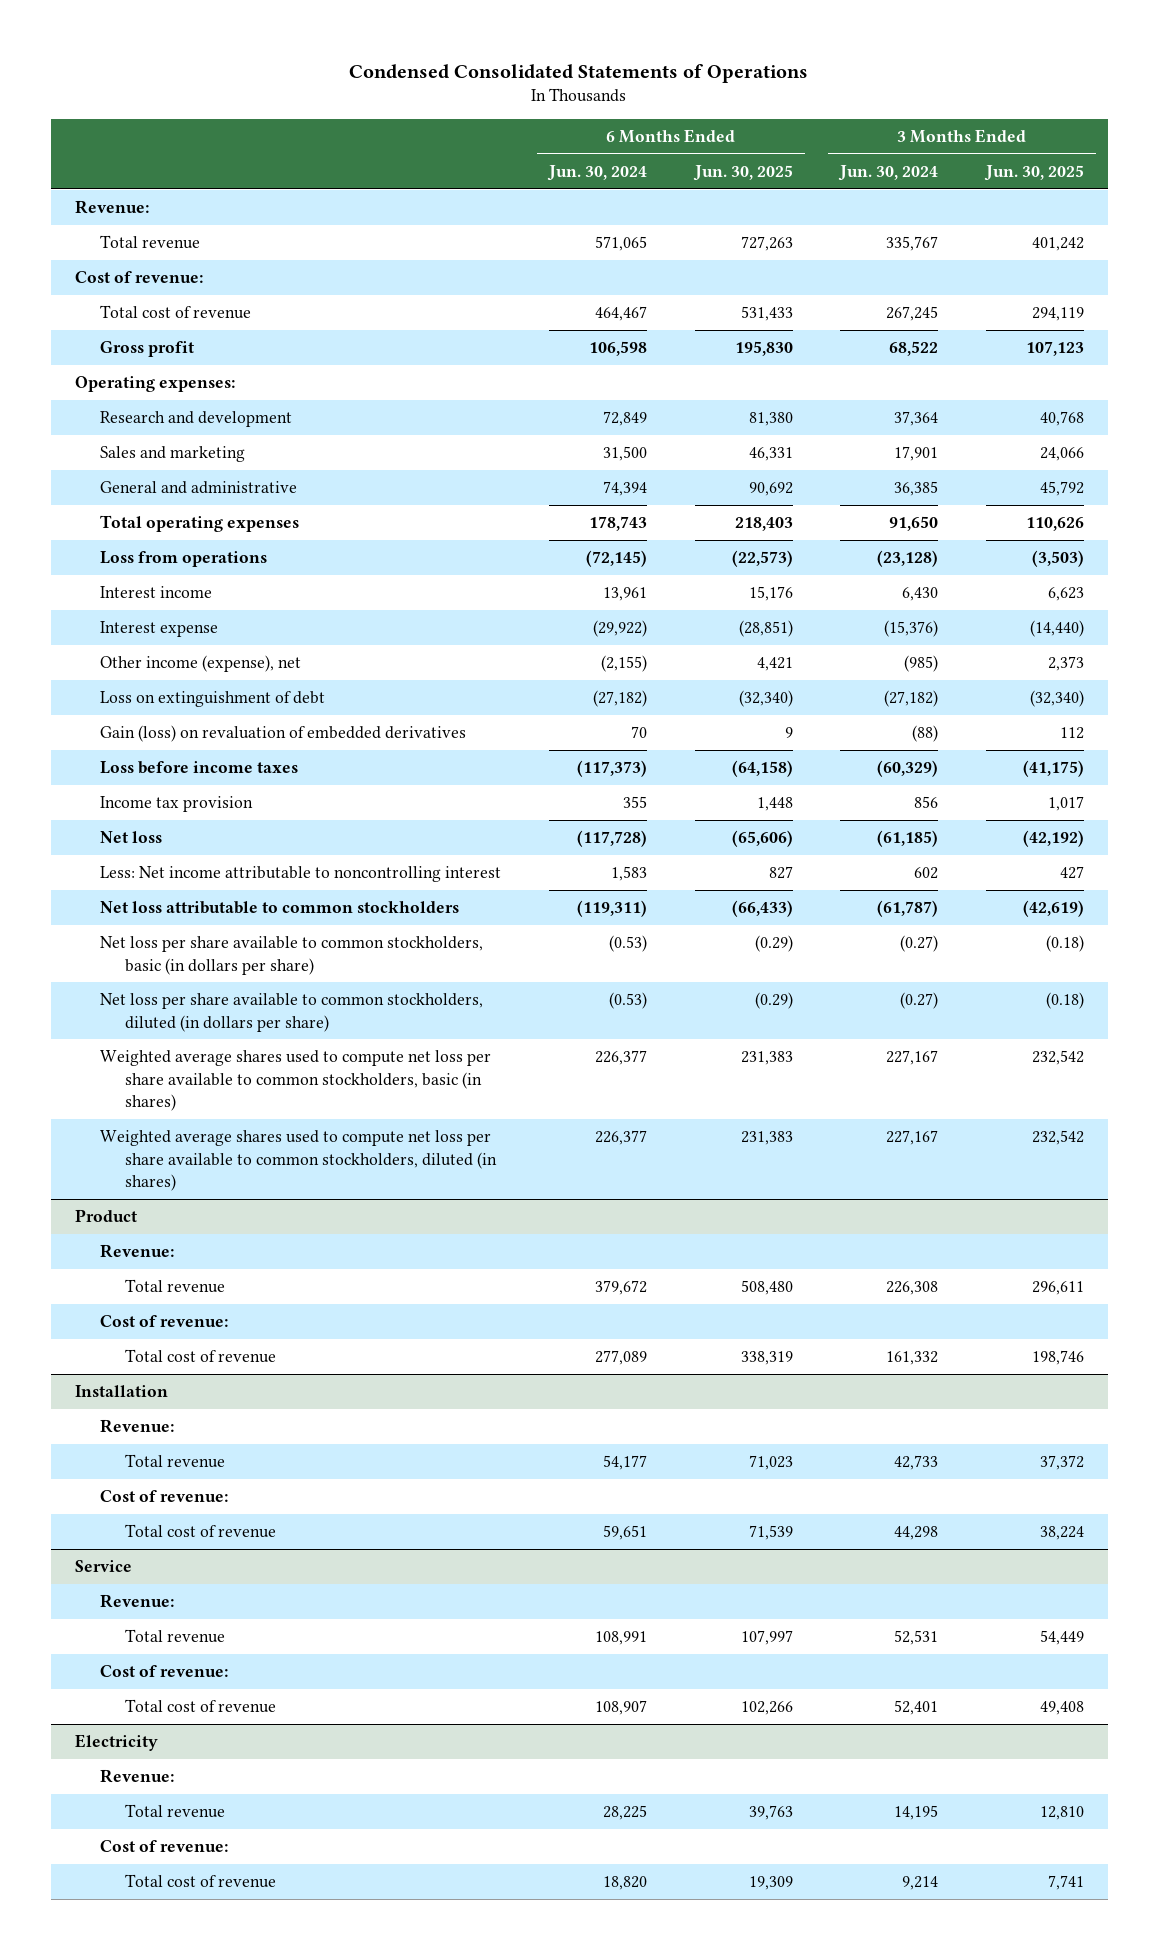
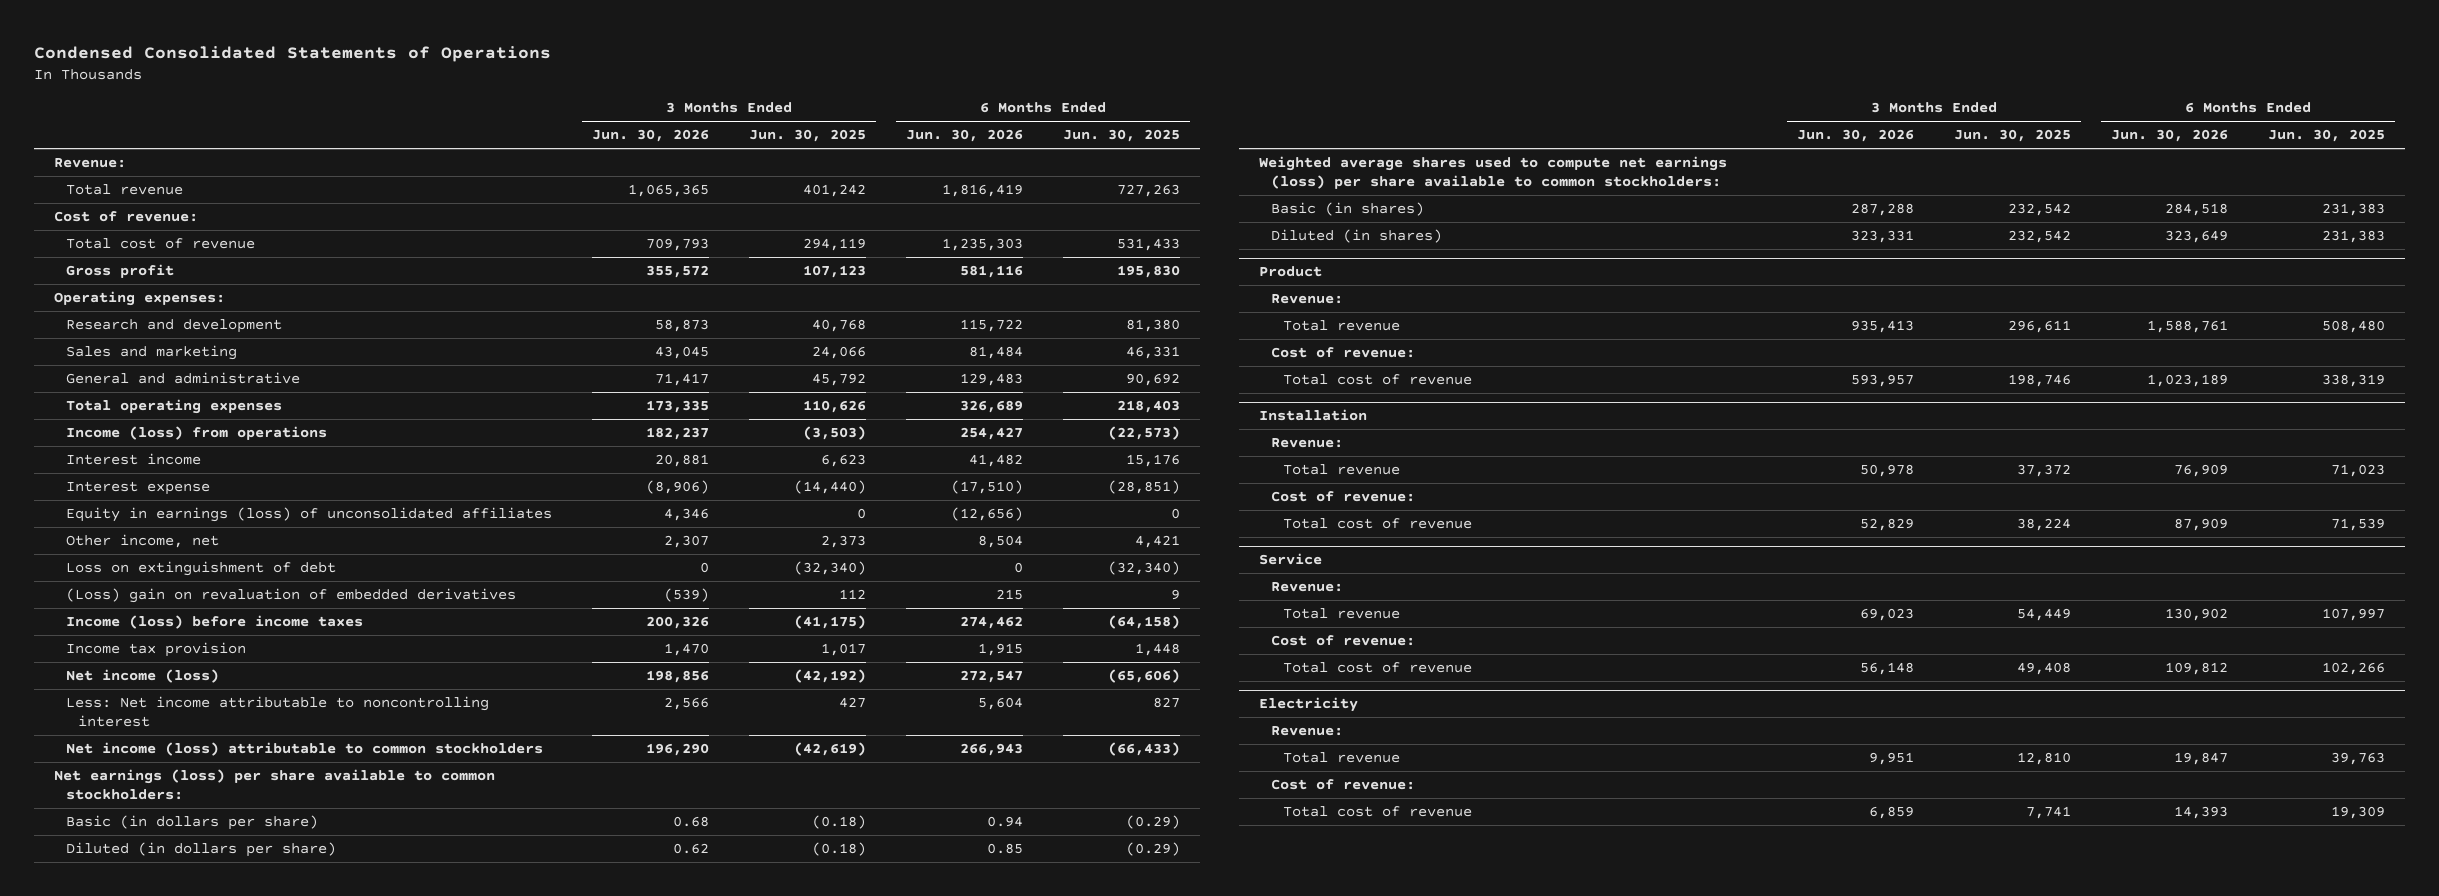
- | 6 Months Ended Jun. 30, 2024 | 6 Months Ended Jun. 30, 2025 | 3 Months Ended Jun. 30, 2024 | 3 Months Ended Jun. 30, 2025
+ | 3 Months Ended Jun. 30, 2026 | 3 Months Ended Jun. 30, 2025 | 6 Months Ended Jun. 30, 2026 | 6 Months Ended Jun. 30, 2025
- Loss from operations | (72,145) | (22,573) | (23,128) | (3,503)
+ Income (loss) from operations | 182,237 | (3,503) | 254,427 | (22,573)
- Other income (expense), net | (2,155) | 4,421 | (985) | 2,373
+ Equity in earnings (loss) of unconsolidated affiliates | 4,346 | 0 | (12,656) | 0
+ Other income, net | 2,307 | 2,373 | 8,504 | 4,421
- Gain (loss) on revaluation of embedded derivatives | 70 | 9 | (88) | 112
- Loss before income taxes | (117,373) | (64,158) | (60,329) | (41,175)
+ (Loss) gain on revaluation of embedded derivatives | (539) | 112 | 215 | 9
+ Income (loss) before income taxes | 200,326 | (41,175) | 274,462 | (64,158)
- Net loss | (117,728) | (65,606) | (61,185) | (42,192)
+ Net income (loss) | 198,856 | (42,192) | 272,547 | (65,606)
- Net loss attributable to common stockholders | (119,311) | (66,433) | (61,787) | (42,619)
- Net loss per share available to common stockholders, basic (in dollars per share) | (0.53) | (0.29) | (0.27) | (0.18)
- Net loss per share available to common stockholders, diluted (in dollars per share) | (0.53) | (0.29) | (0.27) | (0.18)
- Weighted average shares used to compute net loss per share available to common stockholders, basic (in shares) | 226,377 | 231,383 | 227,167 | 232,542
- Weighted average shares used to compute net loss per share available to common stockholders, diluted (in shares) | 226,377 | 231,383 | 227,167 | 232,542
+ Net income (loss) attributable to common stockholders | 196,290 | (42,619) | 266,943 | (66,433)
+ Net earnings (loss) per share available to common stockholders:
+ Basic (in dollars per share) | 0.68 | (0.18) | 0.94 | (0.29)
+ Diluted (in dollars per share) | 0.62 | (0.18) | 0.85 | (0.29)
+ Weighted average shares used to compute net earnings (loss) per share available to common stockholders:
+ Basic (in shares) | 287,288 | 232,542 | 284,518 | 231,383
+ Diluted (in shares) | 323,331 | 232,542 | 323,649 | 231,383

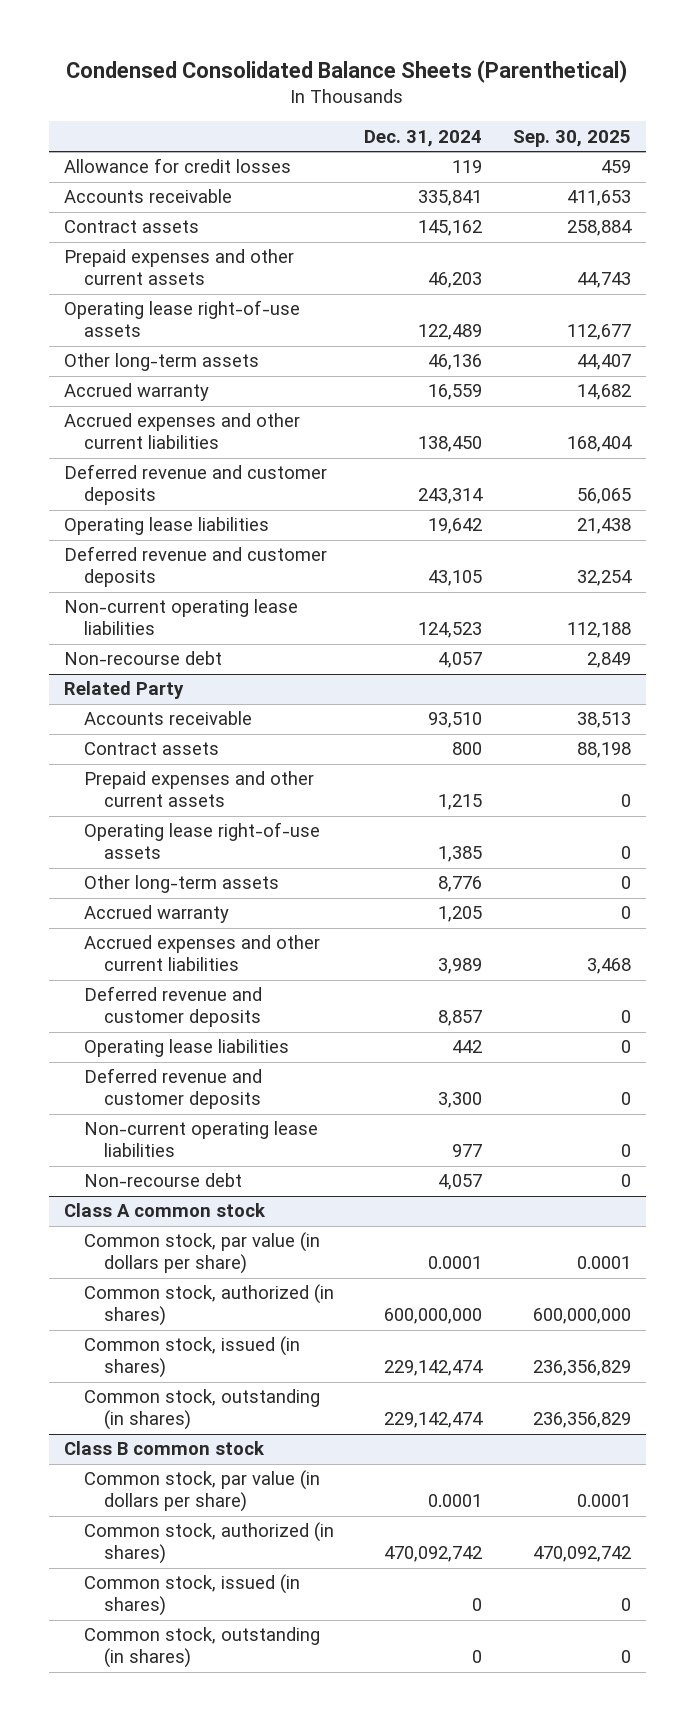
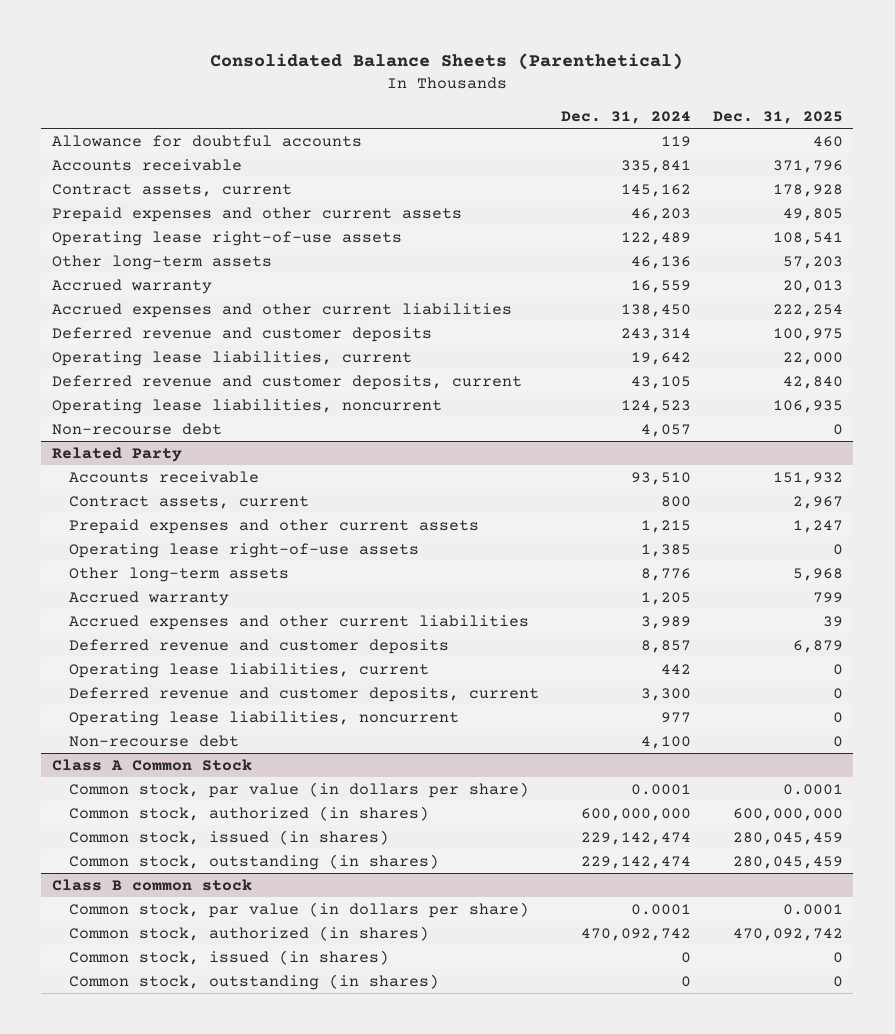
- Condensed Consolidated Balance Sheets (Parenthetical)
+ Consolidated Balance Sheets (Parenthetical)
- | Dec. 31, 2024 | Sep. 30, 2025
+ | Dec. 31, 2024 | Dec. 31, 2025
- Allowance for credit losses | 119 | 459
+ Allowance for doubtful accounts | 119 | 460
- Contract assets | 145,162 | 258,884
+ Contract assets, current | 145,162 | 178,928
- Operating lease liabilities | 19,642 | 21,438
- Deferred revenue and customer deposits | 43,105 | 32,254
- Non-current operating lease liabilities | 124,523 | 112,188
+ Operating lease liabilities, current | 19,642 | 22,000
+ Deferred revenue and customer deposits, current | 43,105 | 42,840
+ Operating lease liabilities, noncurrent | 124,523 | 106,935
@ Related Party
- Contract assets | 800 | 88,198
+ Contract assets, current | 800 | 2,967
- Operating lease liabilities | 442 | 0
- Deferred revenue and customer deposits | 3,300 | 0
- Non-current operating lease liabilities | 977 | 0
- Non-recourse debt | 4,057 | 0
- Class A common stock
@ Related Party
+ Operating lease liabilities, current | 442 | 0
+ Deferred revenue and customer deposits, current | 3,300 | 0
+ Operating lease liabilities, noncurrent | 977 | 0
+ Non-recourse debt | 4,100 | 0
+ Class A Common Stock

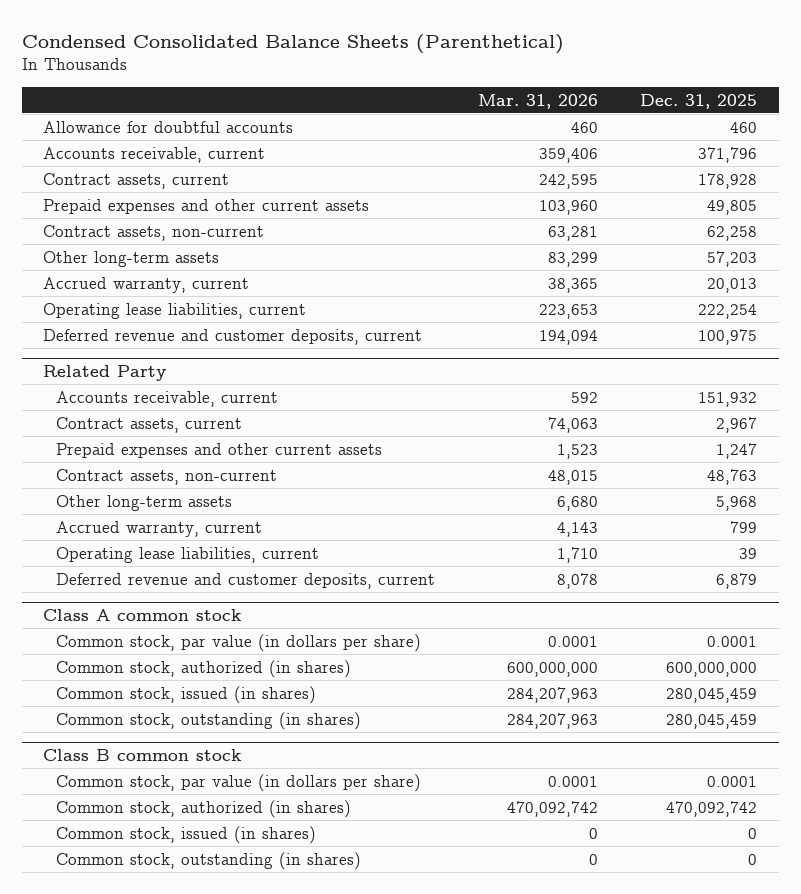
- Consolidated Balance Sheets (Parenthetical)
+ Condensed Consolidated Balance Sheets (Parenthetical)
- | Dec. 31, 2024 | Dec. 31, 2025
+ | Mar. 31, 2026 | Dec. 31, 2025
- Accounts receivable | 335,841 | 371,796
+ Accounts receivable, current | 359,406 | 371,796
- Operating lease right-of-use assets | 122,489 | 108,541
+ Contract assets, non-current | 63,281 | 62,258
- Accrued warranty | 16,559 | 20,013
- Accrued expenses and other current liabilities | 138,450 | 222,254
- Deferred revenue and customer deposits | 243,314 | 100,975
- Operating lease liabilities, current | 19,642 | 22,000
- Deferred revenue and customer deposits, current | 43,105 | 42,840
- Operating lease liabilities, noncurrent | 124,523 | 106,935
- Non-recourse debt | 4,057 | 0
+ Accrued warranty, current | 38,365 | 20,013
+ Operating lease liabilities, current | 223,653 | 222,254
+ Deferred revenue and customer deposits, current | 194,094 | 100,975
@ Related Party
- Accounts receivable | 93,510 | 151,932
+ Accounts receivable, current | 592 | 151,932
- Operating lease right-of-use assets | 1,385 | 0
+ Contract assets, non-current | 48,015 | 48,763
- Accrued warranty | 1,205 | 799
- Accrued expenses and other current liabilities | 3,989 | 39
- Deferred revenue and customer deposits | 8,857 | 6,879
- Operating lease liabilities, current | 442 | 0
- Deferred revenue and customer deposits, current | 3,300 | 0
- Operating lease liabilities, noncurrent | 977 | 0
- Non-recourse debt | 4,100 | 0
- Class A Common Stock
@ Related Party
+ Accrued warranty, current | 4,143 | 799
+ Operating lease liabilities, current | 1,710 | 39
+ Deferred revenue and customer deposits, current | 8,078 | 6,879
+ Class A common stock

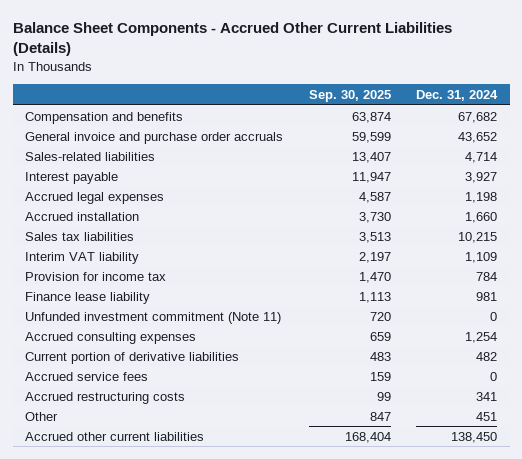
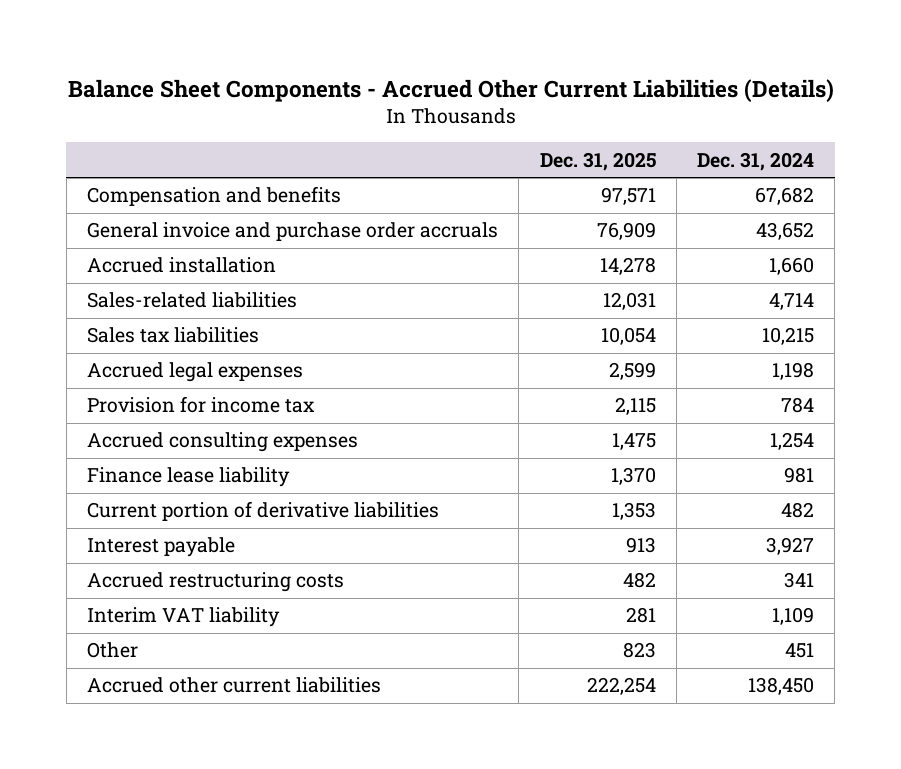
- | Sep. 30, 2025 | Dec. 31, 2024
+ | Dec. 31, 2025 | Dec. 31, 2024
moved down: Sales-related liabilities | 12,031 | 4,714
moved down: Accrued legal expenses | 2,599 | 1,198
- Unfunded investment commitment (Note 11) | 720 | 0
moved down: Finance lease liability | 1,370 | 981
- Accrued service fees | 159 | 0
moved down: Interest payable | 913 | 3,927
moved down: Interim VAT liability | 281 | 1,109

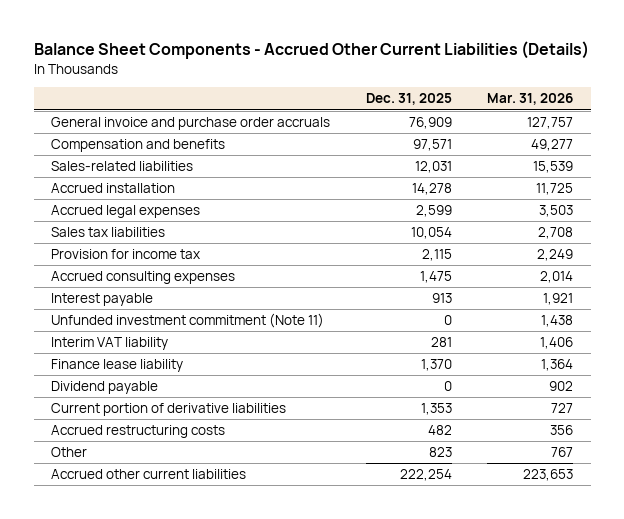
- | Dec. 31, 2025 | Dec. 31, 2024
+ | Dec. 31, 2025 | Mar. 31, 2026
moved down: Compensation and benefits | 97,571 | 49,277
moved down: Accrued installation | 14,278 | 11,725
moved down: Sales tax liabilities | 10,054 | 2,708
moved up: Interest payable | 913 | 1,921
+ Unfunded investment commitment (Note 11) | 0 | 1,438
moved up: Interim VAT liability | 281 | 1,406
+ Dividend payable | 0 | 902

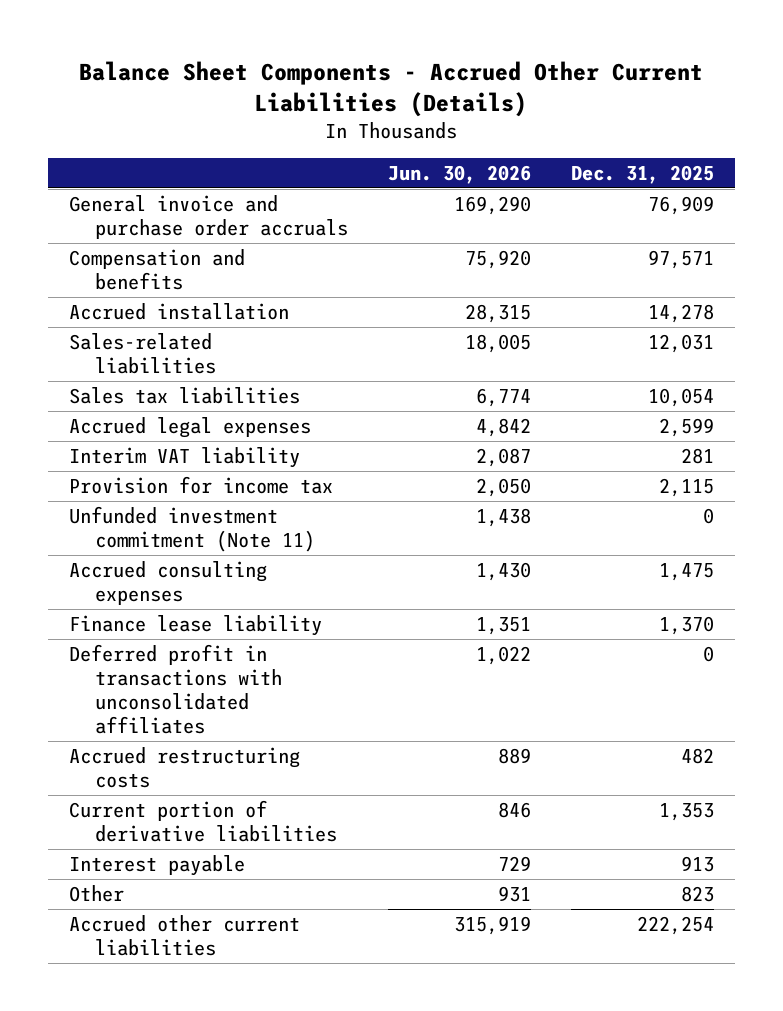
- | Dec. 31, 2025 | Mar. 31, 2026
+ | Jun. 30, 2026 | Dec. 31, 2025
moved down: Sales-related liabilities | 18,005 | 12,031
moved down: Accrued legal expenses | 4,842 | 2,599
moved up: Interim VAT liability | 2,087 | 281
moved down: Accrued consulting expenses | 1,430 | 1,475
- Dividend payable | 0 | 902
+ Deferred profit in transactions with unconsolidated affiliates | 1,022 | 0
moved down: Current portion of derivative liabilities | 846 | 1,353
moved down: Interest payable | 729 | 913

